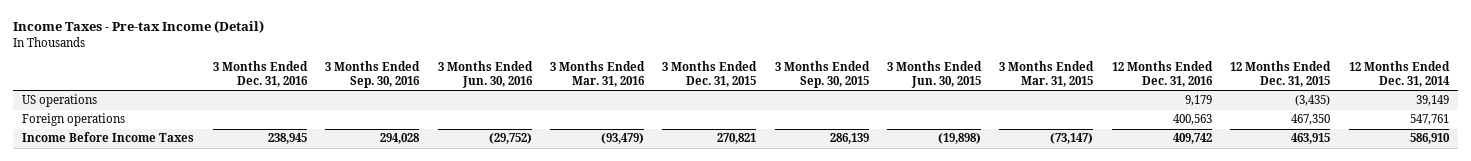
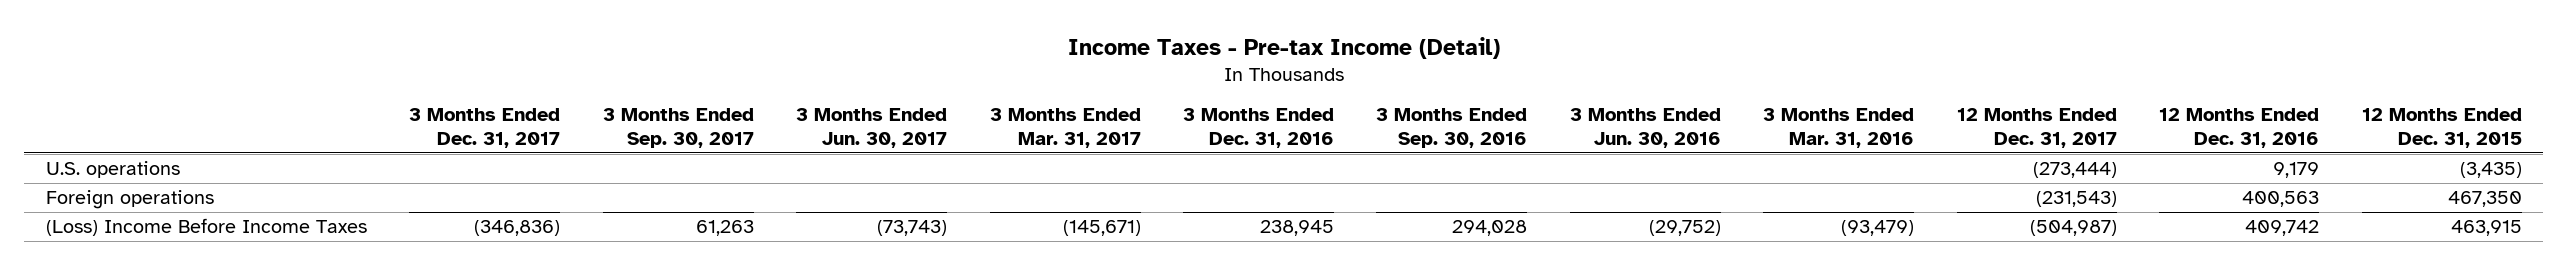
- | 3 Months Ended Dec. 31, 2016 | 3 Months Ended Sep. 30, 2016 | 3 Months Ended Jun. 30, 2016 | 3 Months Ended Mar. 31, 2016 | 3 Months Ended Dec. 31, 2015 | 3 Months Ended Sep. 30, 2015 | 3 Months Ended Jun. 30, 2015 | 3 Months Ended Mar. 31, 2015 | 12 Months Ended Dec. 31, 2016 | 12 Months Ended Dec. 31, 2015 | 12 Months Ended Dec. 31, 2014
+ | 3 Months Ended Dec. 31, 2017 | 3 Months Ended Sep. 30, 2017 | 3 Months Ended Jun. 30, 2017 | 3 Months Ended Mar. 31, 2017 | 3 Months Ended Dec. 31, 2016 | 3 Months Ended Sep. 30, 2016 | 3 Months Ended Jun. 30, 2016 | 3 Months Ended Mar. 31, 2016 | 12 Months Ended Dec. 31, 2017 | 12 Months Ended Dec. 31, 2016 | 12 Months Ended Dec. 31, 2015
- US operations | | | | | | | | | 9,179 | (3,435) | 39,149
+ U.S. operations | | | | | | | | | (273,444) | 9,179 | (3,435)
- Income Before Income Taxes | 238,945 | 294,028 | (29,752) | (93,479) | 270,821 | 286,139 | (19,898) | (73,147) | 409,742 | 463,915 | 586,910
+ (Loss) Income Before Income Taxes | (346,836) | 61,263 | (73,743) | (145,671) | 238,945 | 294,028 | (29,752) | (93,479) | (504,987) | 409,742 | 463,915

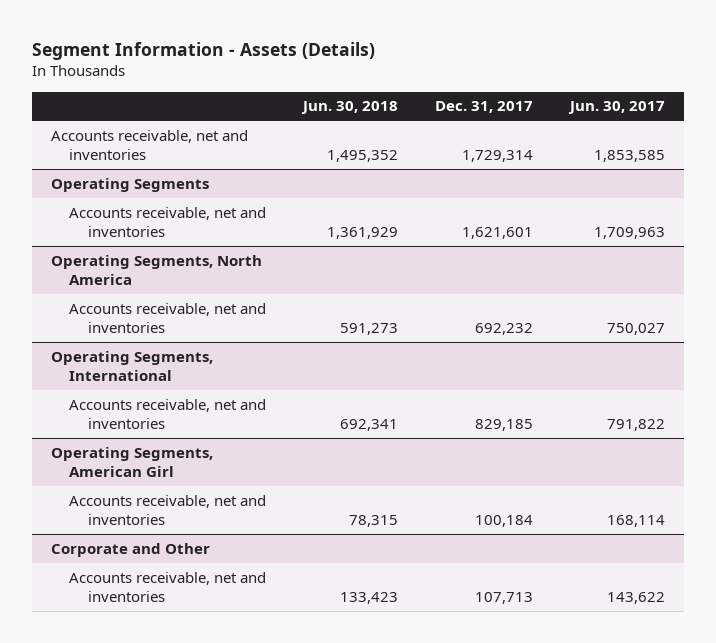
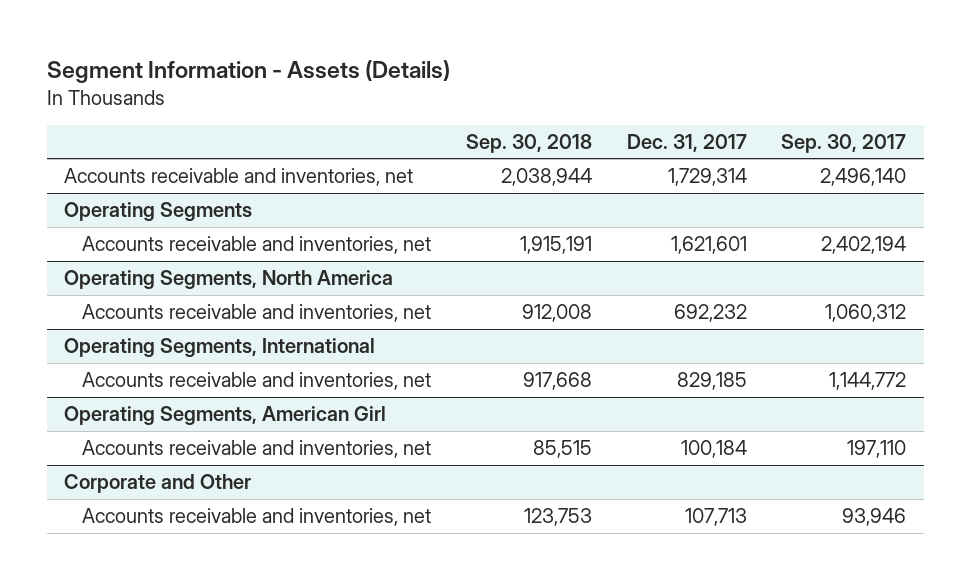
- | Jun. 30, 2018 | Dec. 31, 2017 | Jun. 30, 2017
+ | Sep. 30, 2018 | Dec. 31, 2017 | Sep. 30, 2017
- Accounts receivable, net and inventories | 1,495,352 | 1,729,314 | 1,853,585
+ Accounts receivable and inventories, net | 2,038,944 | 1,729,314 | 2,496,140
@ Operating Segments
- Accounts receivable, net and inventories | 1,361,929 | 1,621,601 | 1,709,963
+ Accounts receivable and inventories, net | 1,915,191 | 1,621,601 | 2,402,194
@ Operating Segments, North America
- Accounts receivable, net and inventories | 591,273 | 692,232 | 750,027
+ Accounts receivable and inventories, net | 912,008 | 692,232 | 1,060,312
@ Operating Segments, International
- Accounts receivable, net and inventories | 692,341 | 829,185 | 791,822
+ Accounts receivable and inventories, net | 917,668 | 829,185 | 1,144,772
@ Operating Segments, American Girl
- Accounts receivable, net and inventories | 78,315 | 100,184 | 168,114
+ Accounts receivable and inventories, net | 85,515 | 100,184 | 197,110
@ Corporate and Other
- Accounts receivable, net and inventories | 133,423 | 107,713 | 143,622
+ Accounts receivable and inventories, net | 123,753 | 107,713 | 93,946

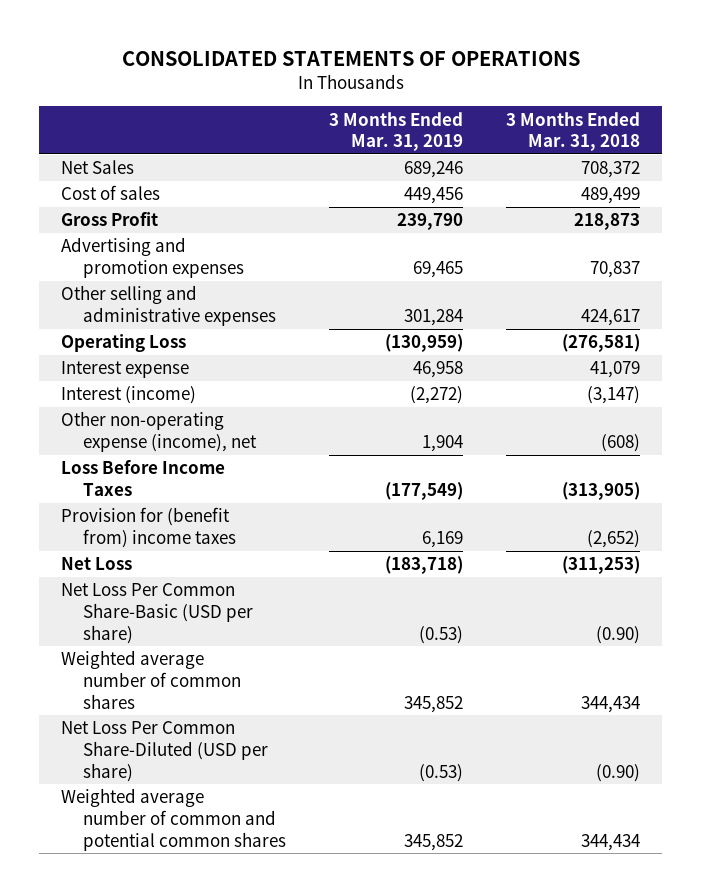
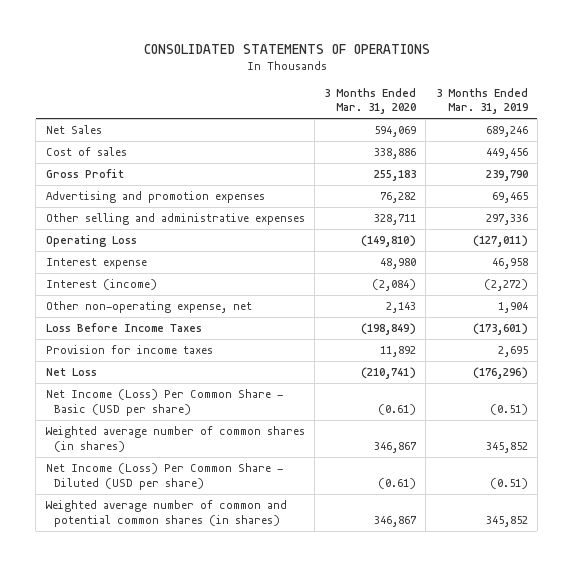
- | 3 Months Ended Mar. 31, 2019 | 3 Months Ended Mar. 31, 2018
+ | 3 Months Ended Mar. 31, 2020 | 3 Months Ended Mar. 31, 2019
- Other selling and administrative expenses | 301,284 | 424,617
- Operating Loss | (130,959) | (276,581)
+ Other selling and administrative expenses | 328,711 | 297,336
+ Operating Loss | (149,810) | (127,011)
- Other non-operating expense (income), net | 1,904 | (608)
- Loss Before Income Taxes | (177,549) | (313,905)
- Provision for (benefit from) income taxes | 6,169 | (2,652)
- Net Loss | (183,718) | (311,253)
- Net Loss Per Common Share-Basic (USD per share) | (0.53) | (0.90)
- Weighted average number of common shares | 345,852 | 344,434
- Net Loss Per Common Share-Diluted (USD per share) | (0.53) | (0.90)
- Weighted average number of common and potential common shares | 345,852 | 344,434
+ Other non-operating expense, net | 2,143 | 1,904
+ Loss Before Income Taxes | (198,849) | (173,601)
+ Provision for income taxes | 11,892 | 2,695
+ Net Loss | (210,741) | (176,296)
+ Net Income (Loss) Per Common Share - Basic (USD per share) | (0.61) | (0.51)
+ Weighted average number of common shares (in shares) | 346,867 | 345,852
+ Net Income (Loss) Per Common Share - Diluted (USD per share) | (0.61) | (0.51)
+ Weighted average number of common and potential common shares (in shares) | 346,867 | 345,852

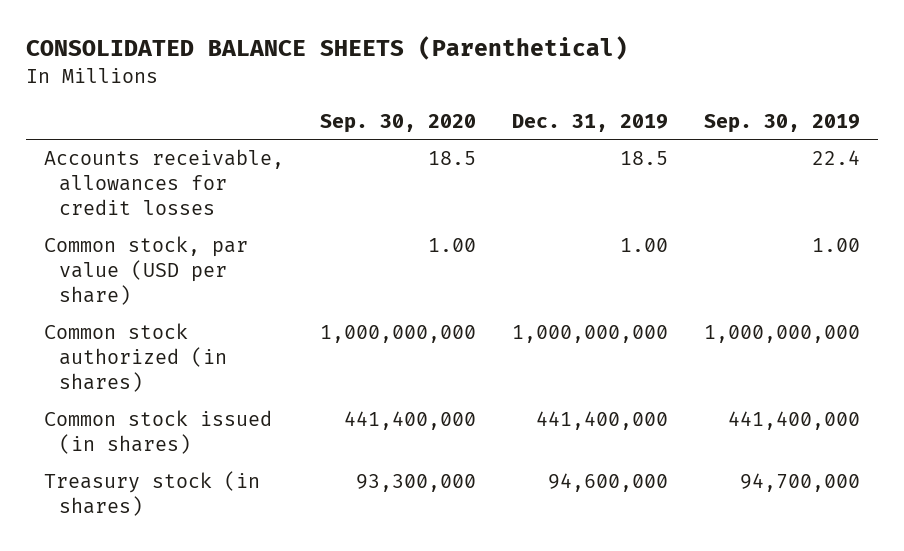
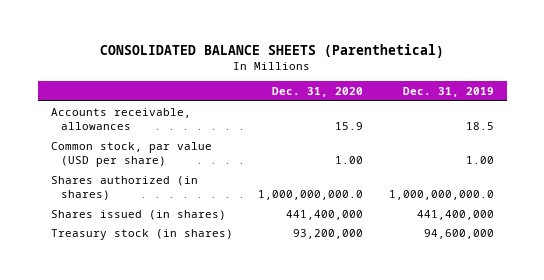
- | Sep. 30, 2020 | Dec. 31, 2019 | Sep. 30, 2019
+ | Dec. 31, 2020 | Dec. 31, 2019
- Accounts receivable, allowances for credit losses | 18.5 | 18.5 | 22.4
+ Accounts receivable, allowances | 15.9 | 18.5
- Common stock authorized (in shares) | 1,000,000,000 | 1,000,000,000 | 1,000,000,000
- Common stock issued (in shares) | 441,400,000 | 441,400,000 | 441,400,000
+ Shares authorized (in shares) | 1,000,000,000.0 | 1,000,000,000.0
+ Shares issued (in shares) | 441,400,000 | 441,400,000

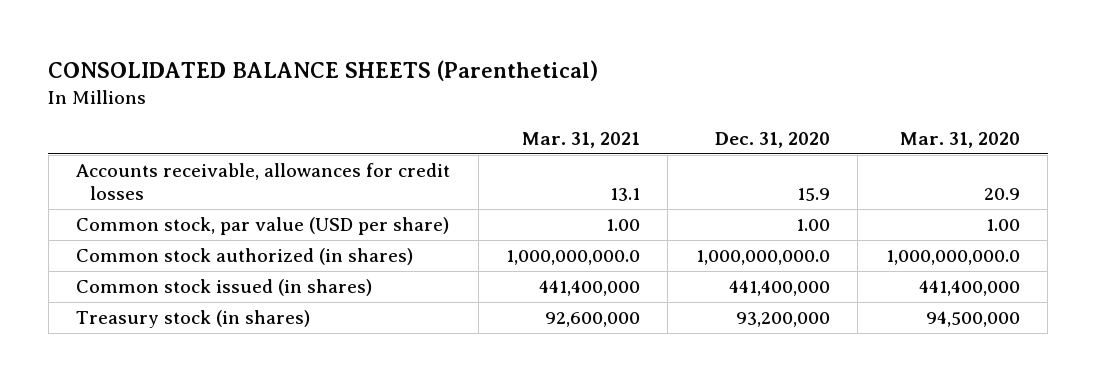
- | Dec. 31, 2020 | Dec. 31, 2019
+ | Mar. 31, 2021 | Dec. 31, 2020 | Mar. 31, 2020
- Accounts receivable, allowances | 15.9 | 18.5
+ Accounts receivable, allowances for credit losses | 13.1 | 15.9 | 20.9
- Shares authorized (in shares) | 1,000,000,000.0 | 1,000,000,000.0
- Shares issued (in shares) | 441,400,000 | 441,400,000
+ Common stock authorized (in shares) | 1,000,000,000.0 | 1,000,000,000.0 | 1,000,000,000.0
+ Common stock issued (in shares) | 441,400,000 | 441,400,000 | 441,400,000

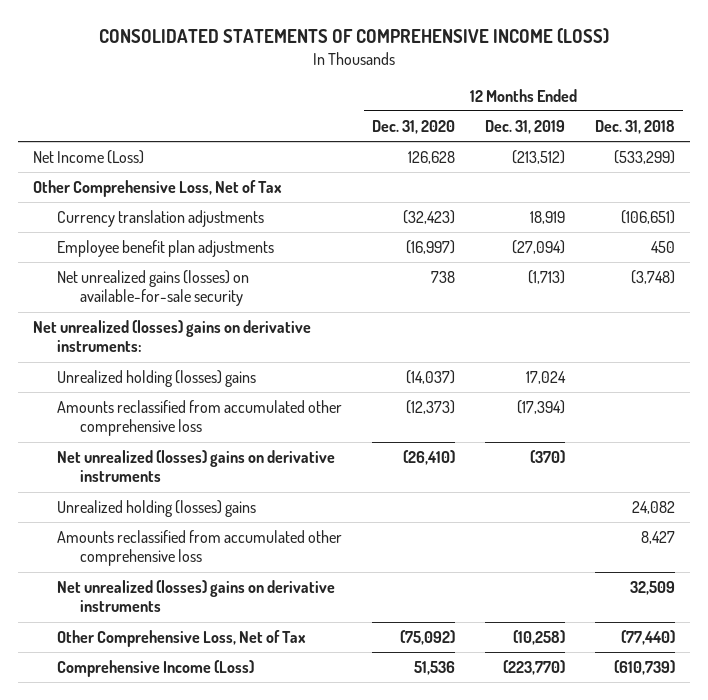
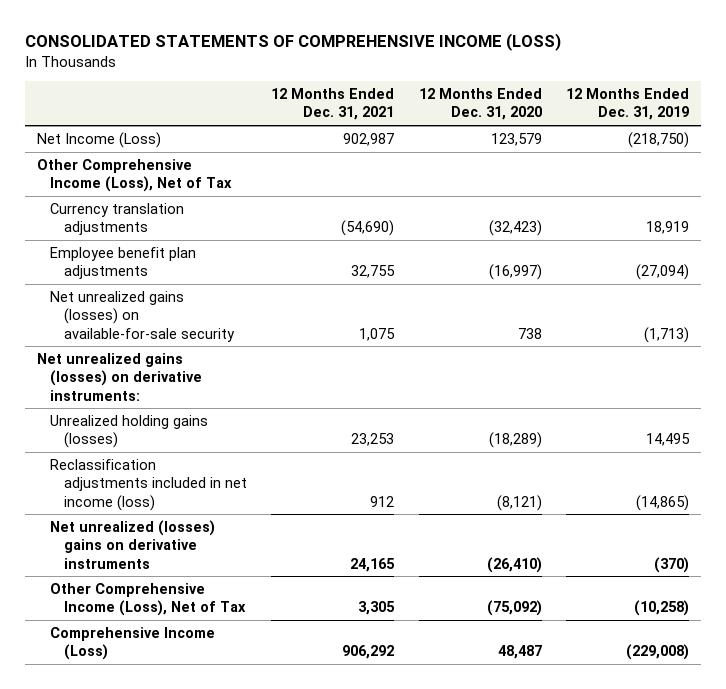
- | 12 Months Ended Dec. 31, 2020 | 12 Months Ended Dec. 31, 2019 | 12 Months Ended Dec. 31, 2018
+ | 12 Months Ended Dec. 31, 2021 | 12 Months Ended Dec. 31, 2020 | 12 Months Ended Dec. 31, 2019
- Net Income (Loss) | 126,628 | (213,512) | (533,299)
- Other Comprehensive Loss, Net of Tax
+ Net Income (Loss) | 902,987 | 123,579 | (218,750)
+ Other Comprehensive Income (Loss), Net of Tax
- Net unrealized (losses) gains on derivative instruments:
- Unrealized holding (losses) gains | (14,037) | 17,024 |
- Amounts reclassified from accumulated other comprehensive loss | (12,373) | (17,394) |
+ Net unrealized gains (losses) on derivative instruments:
+ Unrealized holding gains (losses) | 23,253 | (18,289) | 14,495
+ Reclassification adjustments included in net income (loss) | 912 | (8,121) | (14,865)
- Unrealized holding (losses) gains | | | 24,082
- Amounts reclassified from accumulated other comprehensive loss | | | 8,427
- Net unrealized (losses) gains on derivative instruments | | | 32,509
- Other Comprehensive Loss, Net of Tax | (75,092) | (10,258) | (77,440)
- Comprehensive Income (Loss) | 51,536 | (223,770) | (610,739)
+ Other Comprehensive Income (Loss), Net of Tax | 3,305 | (75,092) | (10,258)
+ Comprehensive Income (Loss) | 906,292 | 48,487 | (229,008)

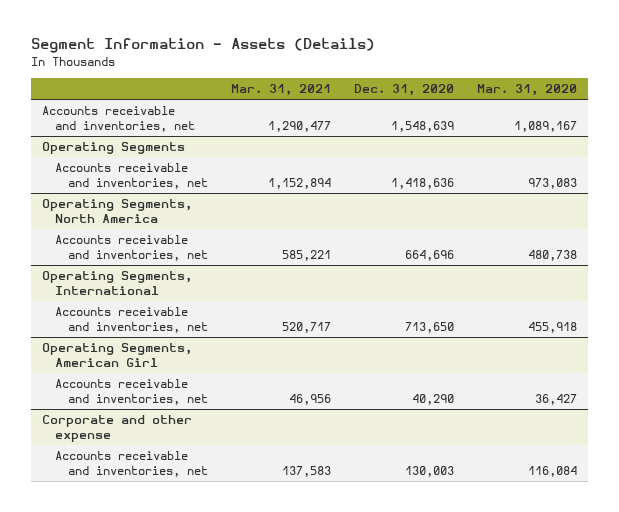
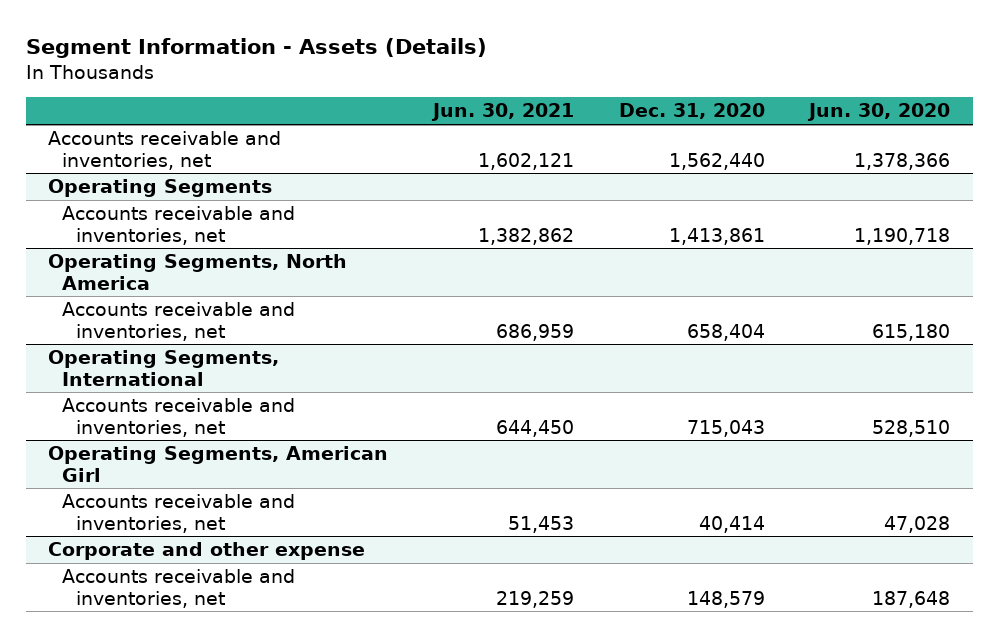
- | Mar. 31, 2021 | Dec. 31, 2020 | Mar. 31, 2020
+ | Jun. 30, 2021 | Dec. 31, 2020 | Jun. 30, 2020
- Accounts receivable and inventories, net | 1,290,477 | 1,548,639 | 1,089,167
+ Accounts receivable and inventories, net | 1,602,121 | 1,562,440 | 1,378,366
@ Operating Segments
- Accounts receivable and inventories, net | 1,152,894 | 1,418,636 | 973,083
+ Accounts receivable and inventories, net | 1,382,862 | 1,413,861 | 1,190,718
@ Operating Segments, North America
- Accounts receivable and inventories, net | 585,221 | 664,696 | 480,738
+ Accounts receivable and inventories, net | 686,959 | 658,404 | 615,180
@ Operating Segments, International
- Accounts receivable and inventories, net | 520,717 | 713,650 | 455,918
+ Accounts receivable and inventories, net | 644,450 | 715,043 | 528,510
@ Operating Segments, American Girl
- Accounts receivable and inventories, net | 46,956 | 40,290 | 36,427
+ Accounts receivable and inventories, net | 51,453 | 40,414 | 47,028
@ Corporate and other expense
- Accounts receivable and inventories, net | 137,583 | 130,003 | 116,084
+ Accounts receivable and inventories, net | 219,259 | 148,579 | 187,648

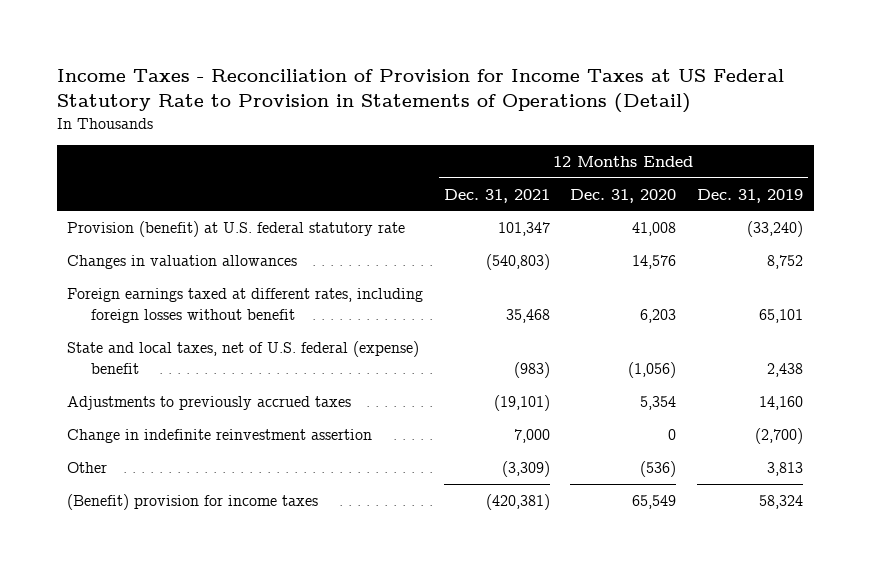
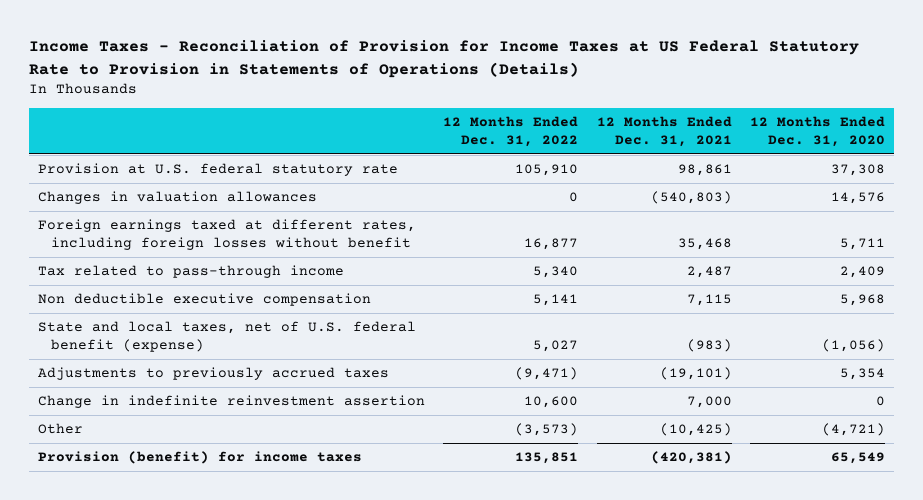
- Income Taxes - Reconciliation of Provision for Income Taxes at US Federal Statutory Rate to Provision in Statements of Operations (Detail)
+ Income Taxes - Reconciliation of Provision for Income Taxes at US Federal Statutory Rate to Provision in Statements of Operations (Details)
- | 12 Months Ended Dec. 31, 2021 | 12 Months Ended Dec. 31, 2020 | 12 Months Ended Dec. 31, 2019
+ | 12 Months Ended Dec. 31, 2022 | 12 Months Ended Dec. 31, 2021 | 12 Months Ended Dec. 31, 2020
- Provision (benefit) at U.S. federal statutory rate | 101,347 | 41,008 | (33,240)
+ Provision at U.S. federal statutory rate | 105,910 | 98,861 | 37,308
- Foreign earnings taxed at different rates, including foreign losses without benefit | 35,468 | 6,203 | 65,101
- State and local taxes, net of U.S. federal (expense) benefit | (983) | (1,056) | 2,438
+ Foreign earnings taxed at different rates, including foreign losses without benefit | 16,877 | 35,468 | 5,711
+ Tax related to pass-through income | 5,340 | 2,487 | 2,409
+ Non deductible executive compensation | 5,141 | 7,115 | 5,968
+ State and local taxes, net of U.S. federal benefit (expense) | 5,027 | (983) | (1,056)
- Other | (3,309) | (536) | 3,813
- (Benefit) provision for income taxes | (420,381) | 65,549 | 58,324
+ Other | (3,573) | (10,425) | (4,721)
+ Provision (benefit) for income taxes | 135,851 | (420,381) | 65,549

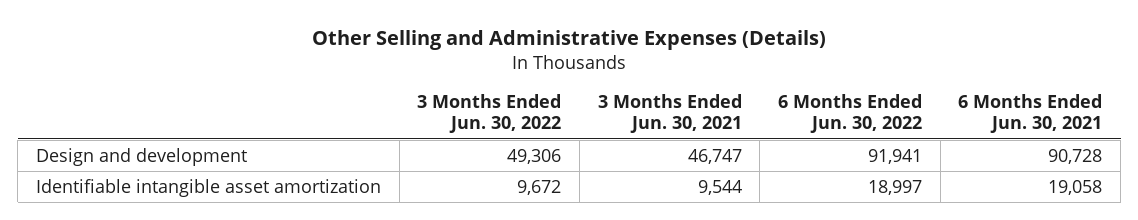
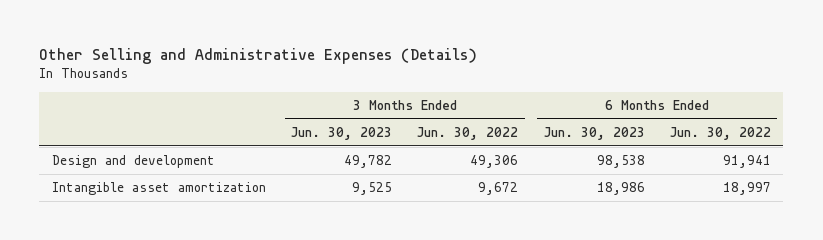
- | 3 Months Ended Jun. 30, 2022 | 3 Months Ended Jun. 30, 2021 | 6 Months Ended Jun. 30, 2022 | 6 Months Ended Jun. 30, 2021
+ | 3 Months Ended Jun. 30, 2023 | 3 Months Ended Jun. 30, 2022 | 6 Months Ended Jun. 30, 2023 | 6 Months Ended Jun. 30, 2022
- Identifiable intangible asset amortization | 9,672 | 9,544 | 18,997 | 19,058
+ Intangible asset amortization | 9,525 | 9,672 | 18,986 | 18,997

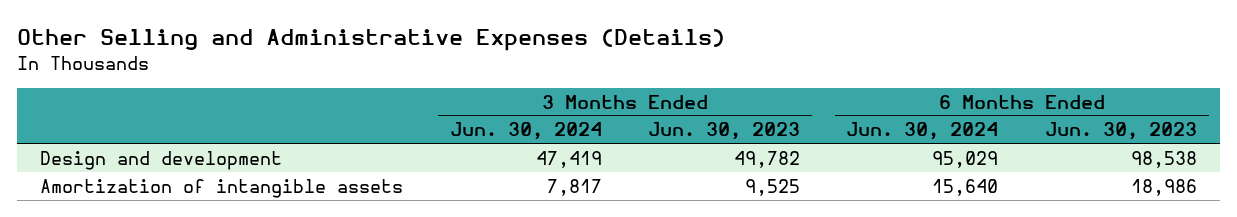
- | 3 Months Ended Jun. 30, 2023 | 3 Months Ended Jun. 30, 2022 | 6 Months Ended Jun. 30, 2023 | 6 Months Ended Jun. 30, 2022
+ | 3 Months Ended Jun. 30, 2024 | 3 Months Ended Jun. 30, 2023 | 6 Months Ended Jun. 30, 2024 | 6 Months Ended Jun. 30, 2023
- Intangible asset amortization | 9,525 | 9,672 | 18,986 | 18,997
+ Amortization of intangible assets | 7,817 | 9,525 | 15,640 | 18,986

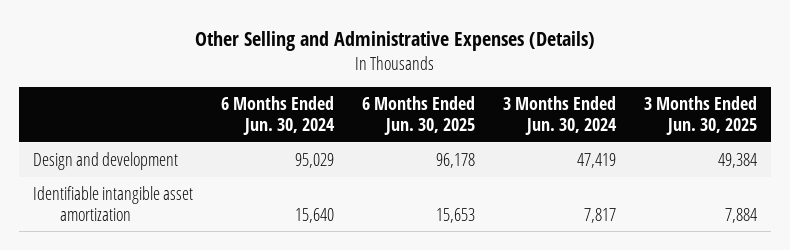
- | 3 Months Ended Jun. 30, 2024 | 3 Months Ended Jun. 30, 2023 | 6 Months Ended Jun. 30, 2024 | 6 Months Ended Jun. 30, 2023
+ | 6 Months Ended Jun. 30, 2024 | 6 Months Ended Jun. 30, 2025 | 3 Months Ended Jun. 30, 2024 | 3 Months Ended Jun. 30, 2025
- Amortization of intangible assets | 7,817 | 9,525 | 15,640 | 18,986
+ Identifiable intangible asset amortization | 15,640 | 15,653 | 7,817 | 7,884

